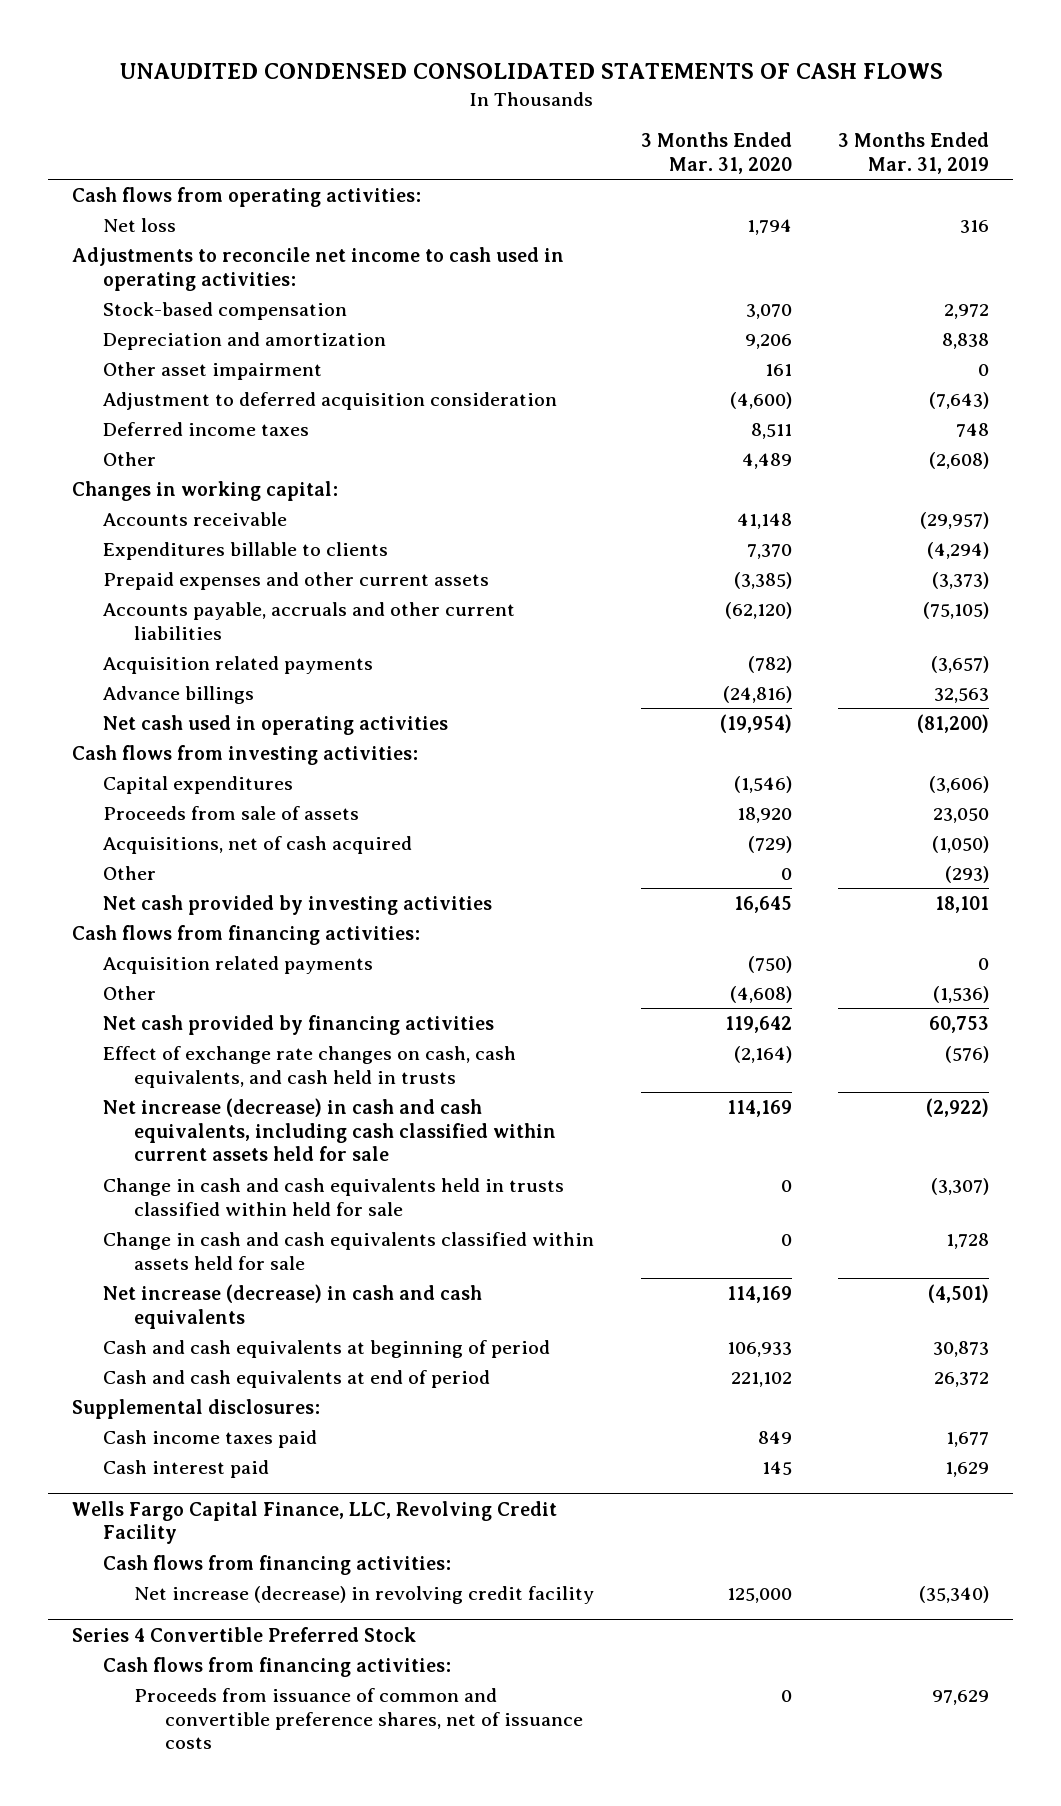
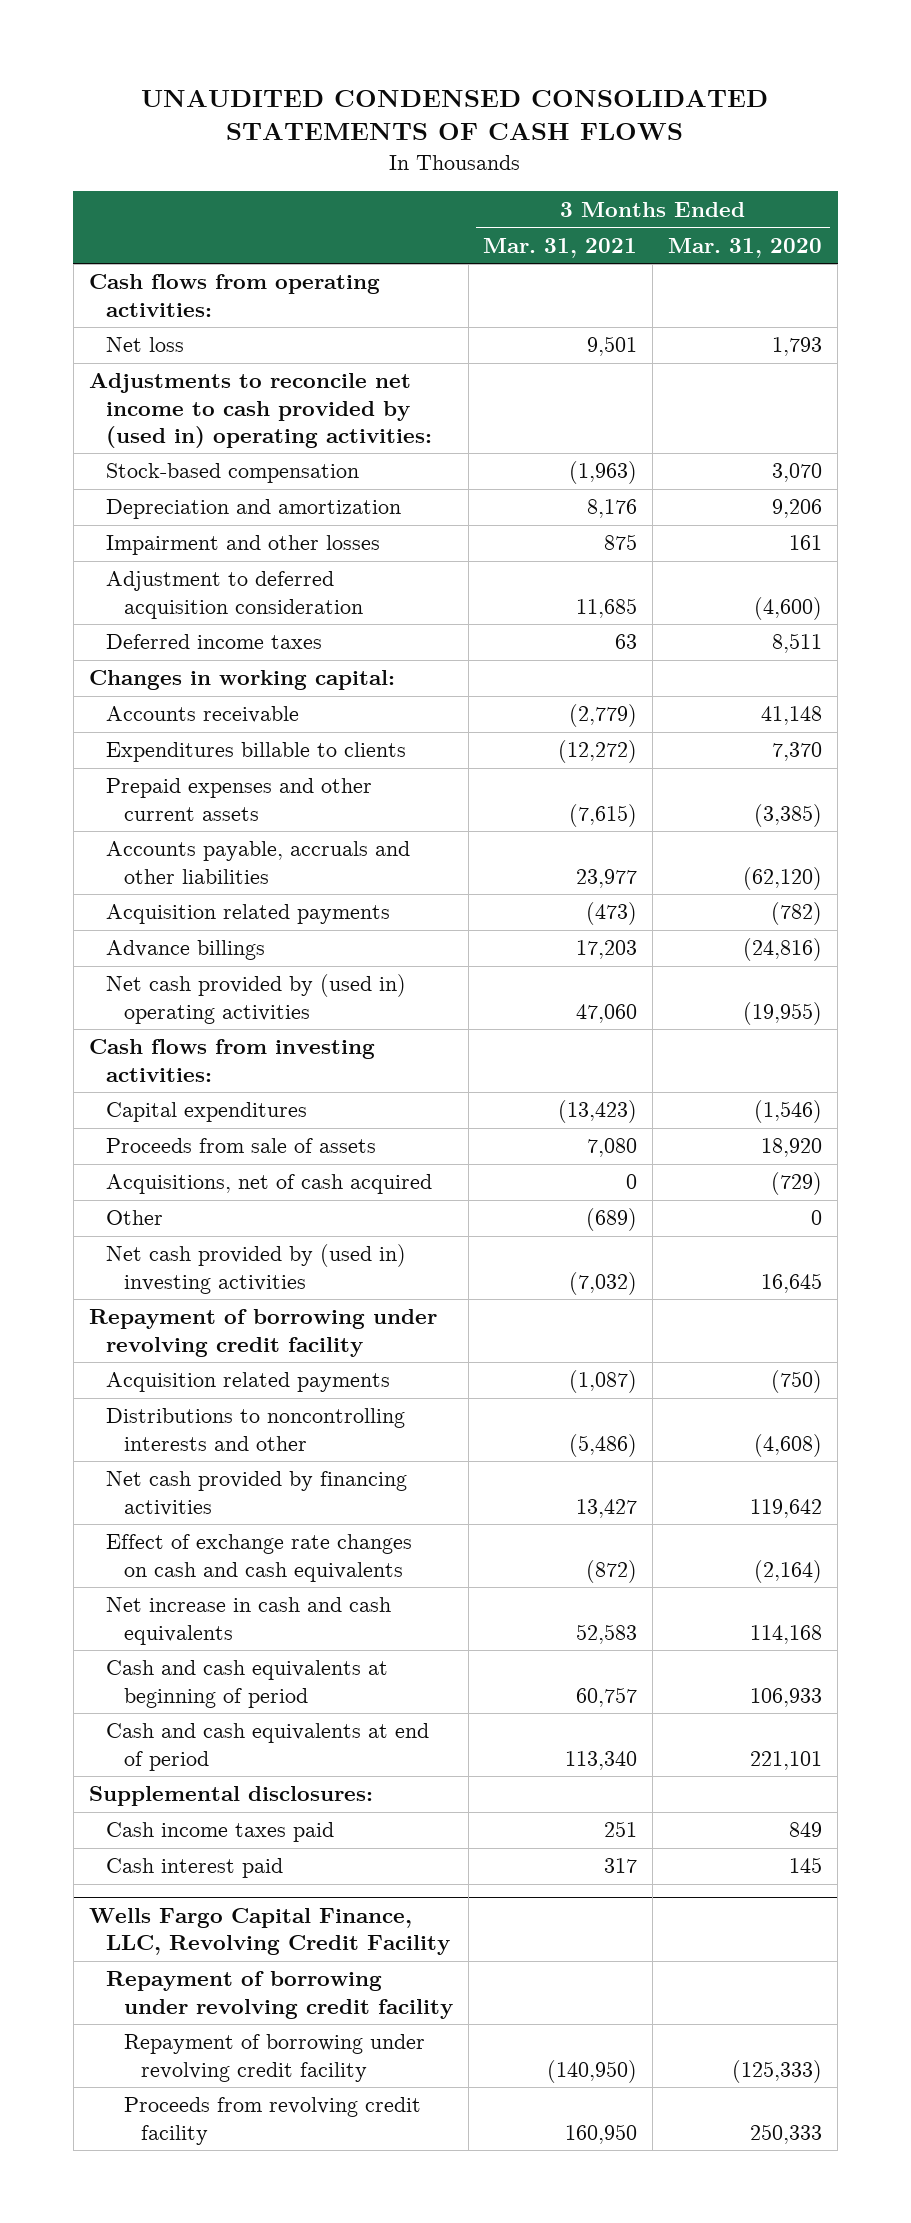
- | 3 Months Ended Mar. 31, 2020 | 3 Months Ended Mar. 31, 2019
+ | 3 Months Ended Mar. 31, 2021 | 3 Months Ended Mar. 31, 2020
- Net loss | 1,794 | 316
- Adjustments to reconcile net income to cash used in operating activities:
+ Net loss | 9,501 | 1,793
+ Adjustments to reconcile net income to cash provided by (used in) operating activities:
- Other asset impairment | 161 | 0
+ Impairment and other losses | 875 | 161
- Other | 4,489 | (2,608)
- Accounts payable, accruals and other current liabilities | (62,120) | (75,105)
+ Accounts payable, accruals and other liabilities | 23,977 | (62,120)
- Net cash used in operating activities | (19,954) | (81,200)
+ Net cash provided by (used in) operating activities | 47,060 | (19,955)
- Net cash provided by investing activities | 16,645 | 18,101
- Cash flows from financing activities:
+ Net cash provided by (used in) investing activities | (7,032) | 16,645
+ Repayment of borrowing under revolving credit facility
- Other | (4,608) | (1,536)
+ Distributions to noncontrolling interests and other | (5,486) | (4,608)
- Effect of exchange rate changes on cash, cash equivalents, and cash held in trusts | (2,164) | (576)
- Net increase (decrease) in cash and cash equivalents, including cash classified within current assets held for sale | 114,169 | (2,922)
- Change in cash and cash equivalents held in trusts classified within held for sale | 0 | (3,307)
- Change in cash and cash equivalents classified within assets held for sale | 0 | 1,728
- Net increase (decrease) in cash and cash equivalents | 114,169 | (4,501)
+ Effect of exchange rate changes on cash and cash equivalents | (872) | (2,164)
+ Net increase in cash and cash equivalents | 52,583 | 114,168
- Cash and cash equivalents at end of period | 221,102 | 26,372
+ Cash and cash equivalents at end of period | 113,340 | 221,101
@ Wells Fargo Capital Finance, LLC, Revolving Credit Facility
- Cash flows from financing activities:
- Net increase (decrease) in revolving credit facility | 125,000 | (35,340)
- Series 4 Convertible Preferred Stock
- Cash flows from financing activities:
- Proceeds from issuance of common and convertible preference shares, net of issuance costs | 0 | 97,629
@ Wells Fargo Capital Finance, LLC, Revolving Credit Facility
+ Repayment of borrowing under revolving credit facility
+ Repayment of borrowing under revolving credit facility | (140,950) | (125,333)
+ Proceeds from revolving credit facility | 160,950 | 250,333

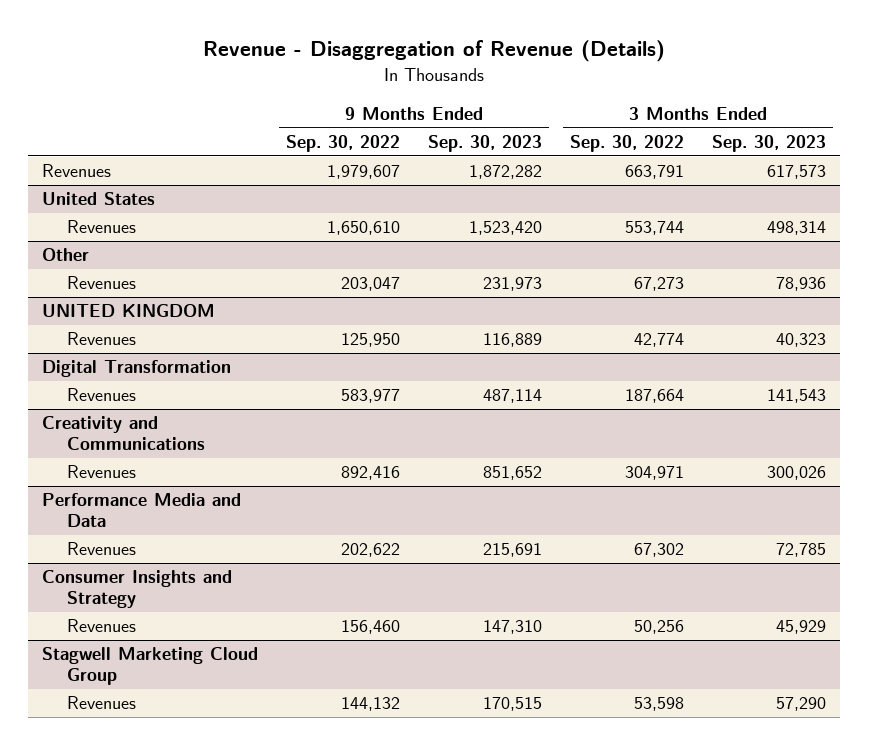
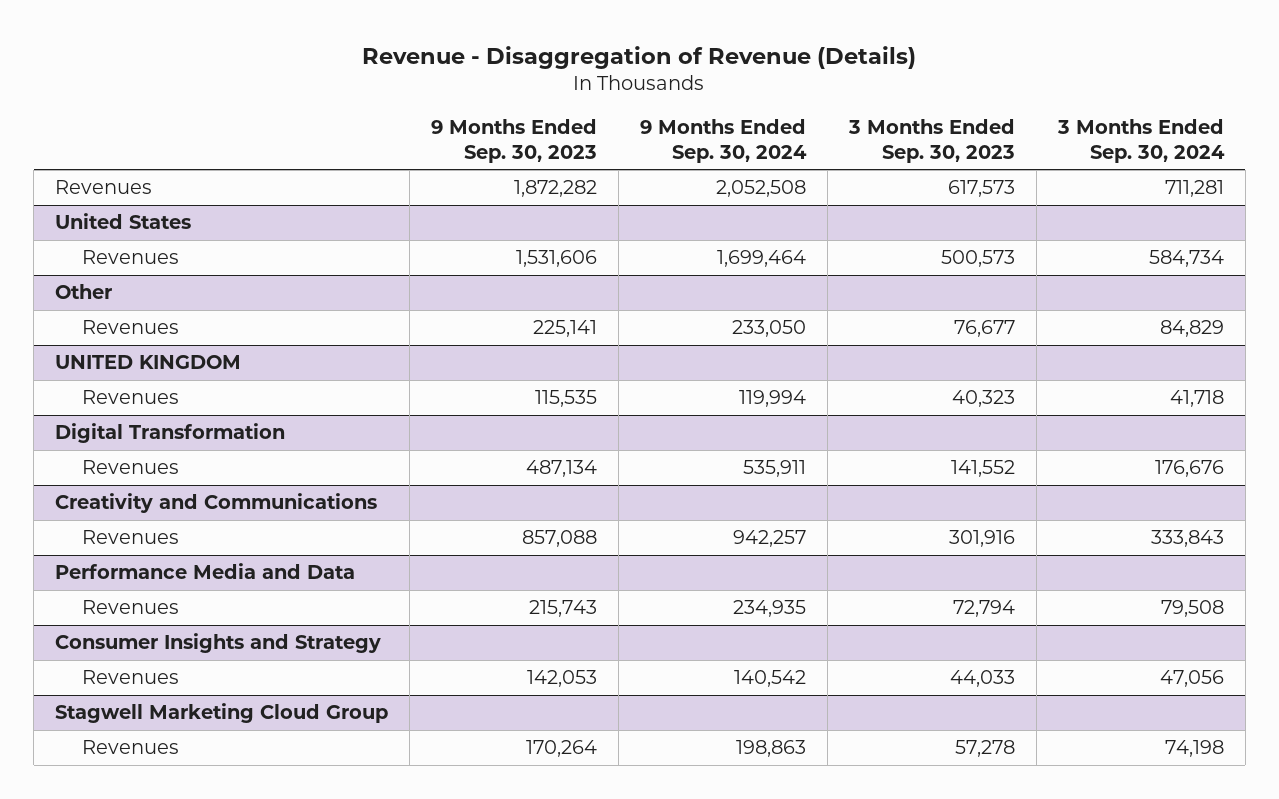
- | 9 Months Ended Sep. 30, 2022 | 9 Months Ended Sep. 30, 2023 | 3 Months Ended Sep. 30, 2022 | 3 Months Ended Sep. 30, 2023
+ | 9 Months Ended Sep. 30, 2023 | 9 Months Ended Sep. 30, 2024 | 3 Months Ended Sep. 30, 2023 | 3 Months Ended Sep. 30, 2024
@ United States
- Revenues | 1,650,610 | 1,523,420 | 553,744 | 498,314
+ Revenues | 1,531,606 | 1,699,464 | 500,573 | 584,734
@ Other
- Revenues | 203,047 | 231,973 | 67,273 | 78,936
+ Revenues | 225,141 | 233,050 | 76,677 | 84,829
@ UNITED KINGDOM
- Revenues | 125,950 | 116,889 | 42,774 | 40,323
+ Revenues | 115,535 | 119,994 | 40,323 | 41,718
@ Digital Transformation
- Revenues | 583,977 | 487,114 | 187,664 | 141,543
+ Revenues | 487,134 | 535,911 | 141,552 | 176,676
@ Creativity and Communications
- Revenues | 892,416 | 851,652 | 304,971 | 300,026
+ Revenues | 857,088 | 942,257 | 301,916 | 333,843
@ Performance Media and Data
- Revenues | 202,622 | 215,691 | 67,302 | 72,785
+ Revenues | 215,743 | 234,935 | 72,794 | 79,508
@ Consumer Insights and Strategy
- Revenues | 156,460 | 147,310 | 50,256 | 45,929
+ Revenues | 142,053 | 140,542 | 44,033 | 47,056
@ Stagwell Marketing Cloud Group
- Revenues | 144,132 | 170,515 | 53,598 | 57,290
+ Revenues | 170,264 | 198,863 | 57,278 | 74,198

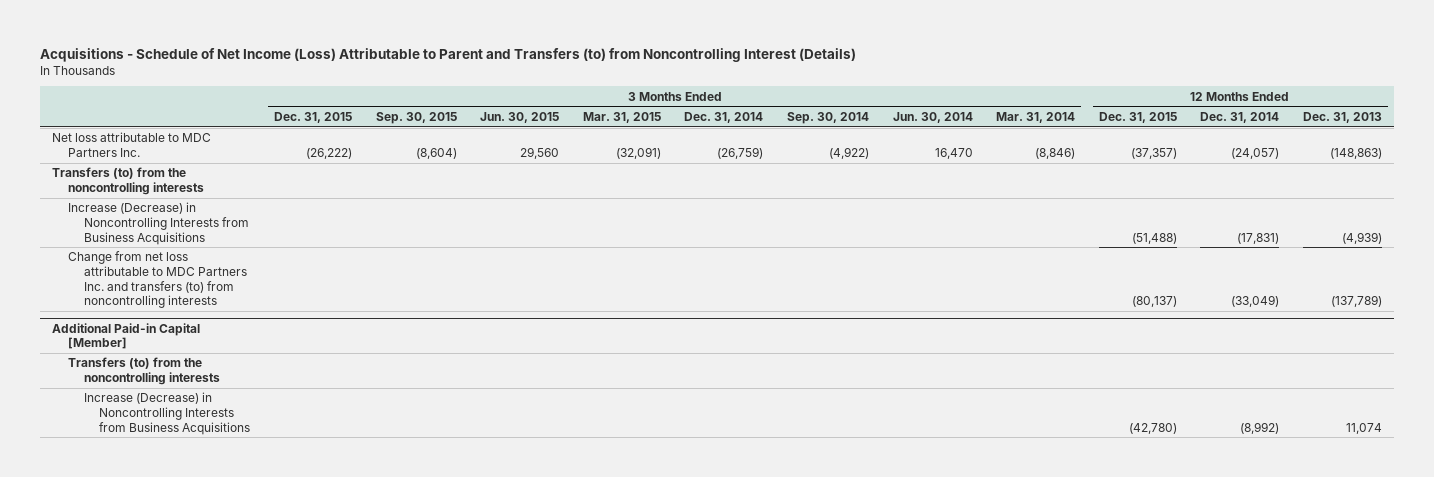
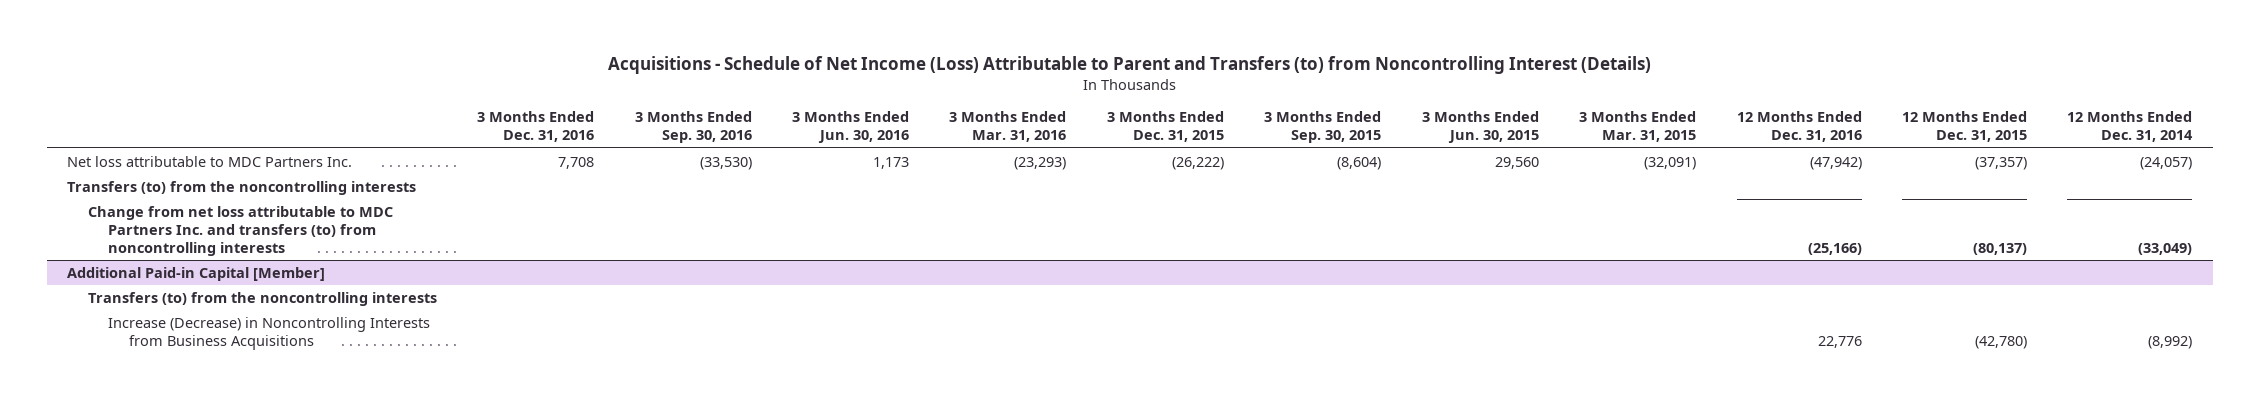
- | 3 Months Ended Dec. 31, 2015 | 3 Months Ended Sep. 30, 2015 | 3 Months Ended Jun. 30, 2015 | 3 Months Ended Mar. 31, 2015 | 3 Months Ended Dec. 31, 2014 | 3 Months Ended Sep. 30, 2014 | 3 Months Ended Jun. 30, 2014 | 3 Months Ended Mar. 31, 2014 | 12 Months Ended Dec. 31, 2015 | 12 Months Ended Dec. 31, 2014 | 12 Months Ended Dec. 31, 2013
+ | 3 Months Ended Dec. 31, 2016 | 3 Months Ended Sep. 30, 2016 | 3 Months Ended Jun. 30, 2016 | 3 Months Ended Mar. 31, 2016 | 3 Months Ended Dec. 31, 2015 | 3 Months Ended Sep. 30, 2015 | 3 Months Ended Jun. 30, 2015 | 3 Months Ended Mar. 31, 2015 | 12 Months Ended Dec. 31, 2016 | 12 Months Ended Dec. 31, 2015 | 12 Months Ended Dec. 31, 2014
- Increase (Decrease) in Noncontrolling Interests from Business Acquisitions | | | | | | | | | (51,488) | (17,831) | (4,939)

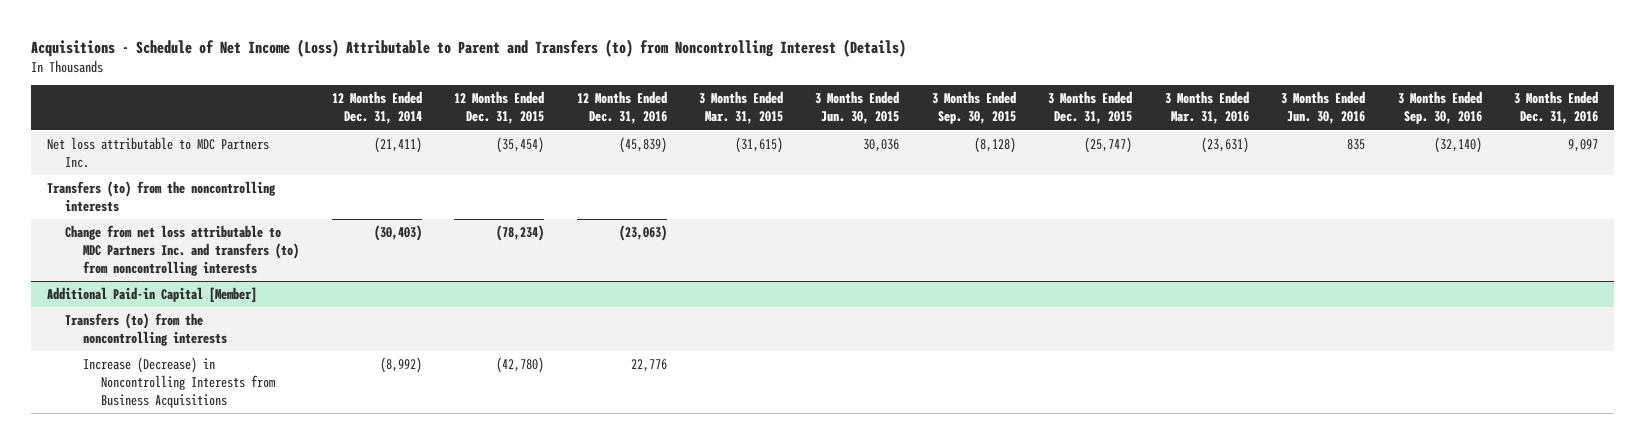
- | 3 Months Ended Dec. 31, 2016 | 3 Months Ended Sep. 30, 2016 | 3 Months Ended Jun. 30, 2016 | 3 Months Ended Mar. 31, 2016 | 3 Months Ended Dec. 31, 2015 | 3 Months Ended Sep. 30, 2015 | 3 Months Ended Jun. 30, 2015 | 3 Months Ended Mar. 31, 2015 | 12 Months Ended Dec. 31, 2016 | 12 Months Ended Dec. 31, 2015 | 12 Months Ended Dec. 31, 2014
+ | 12 Months Ended Dec. 31, 2014 | 12 Months Ended Dec. 31, 2015 | 12 Months Ended Dec. 31, 2016 | 3 Months Ended Mar. 31, 2015 | 3 Months Ended Jun. 30, 2015 | 3 Months Ended Sep. 30, 2015 | 3 Months Ended Dec. 31, 2015 | 3 Months Ended Mar. 31, 2016 | 3 Months Ended Jun. 30, 2016 | 3 Months Ended Sep. 30, 2016 | 3 Months Ended Dec. 31, 2016
- Net loss attributable to MDC Partners Inc. | 7,708 | (33,530) | 1,173 | (23,293) | (26,222) | (8,604) | 29,560 | (32,091) | (47,942) | (37,357) | (24,057)
+ Net loss attributable to MDC Partners Inc. | (21,411) | (35,454) | (45,839) | (31,615) | 30,036 | (8,128) | (25,747) | (23,631) | 835 | (32,140) | 9,097
- Change from net loss attributable to MDC Partners Inc. and transfers (to) from noncontrolling interests | | | | | | | | | (25,166) | (80,137) | (33,049)
+ Change from net loss attributable to MDC Partners Inc. and transfers (to) from noncontrolling interests | (30,403) | (78,234) | (23,063) | | | | | | | |

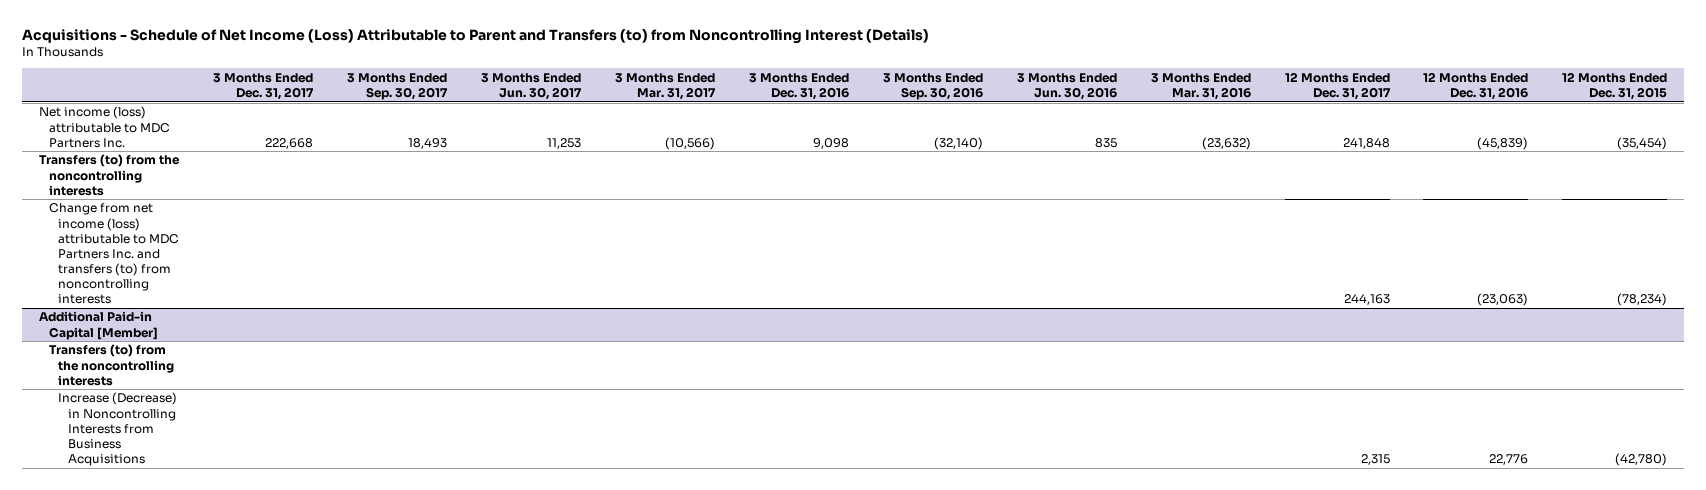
- | 12 Months Ended Dec. 31, 2014 | 12 Months Ended Dec. 31, 2015 | 12 Months Ended Dec. 31, 2016 | 3 Months Ended Mar. 31, 2015 | 3 Months Ended Jun. 30, 2015 | 3 Months Ended Sep. 30, 2015 | 3 Months Ended Dec. 31, 2015 | 3 Months Ended Mar. 31, 2016 | 3 Months Ended Jun. 30, 2016 | 3 Months Ended Sep. 30, 2016 | 3 Months Ended Dec. 31, 2016
+ | 3 Months Ended Dec. 31, 2017 | 3 Months Ended Sep. 30, 2017 | 3 Months Ended Jun. 30, 2017 | 3 Months Ended Mar. 31, 2017 | 3 Months Ended Dec. 31, 2016 | 3 Months Ended Sep. 30, 2016 | 3 Months Ended Jun. 30, 2016 | 3 Months Ended Mar. 31, 2016 | 12 Months Ended Dec. 31, 2017 | 12 Months Ended Dec. 31, 2016 | 12 Months Ended Dec. 31, 2015
- Net loss attributable to MDC Partners Inc. | (21,411) | (35,454) | (45,839) | (31,615) | 30,036 | (8,128) | (25,747) | (23,631) | 835 | (32,140) | 9,097
+ Net income (loss) attributable to MDC Partners Inc. | 222,668 | 18,493 | 11,253 | (10,566) | 9,098 | (32,140) | 835 | (23,632) | 241,848 | (45,839) | (35,454)
- Change from net loss attributable to MDC Partners Inc. and transfers (to) from noncontrolling interests | (30,403) | (78,234) | (23,063) | | | | | | | |
+ Change from net income (loss) attributable to MDC Partners Inc. and transfers (to) from noncontrolling interests | | | | | | | | | 244,163 | (23,063) | (78,234)

